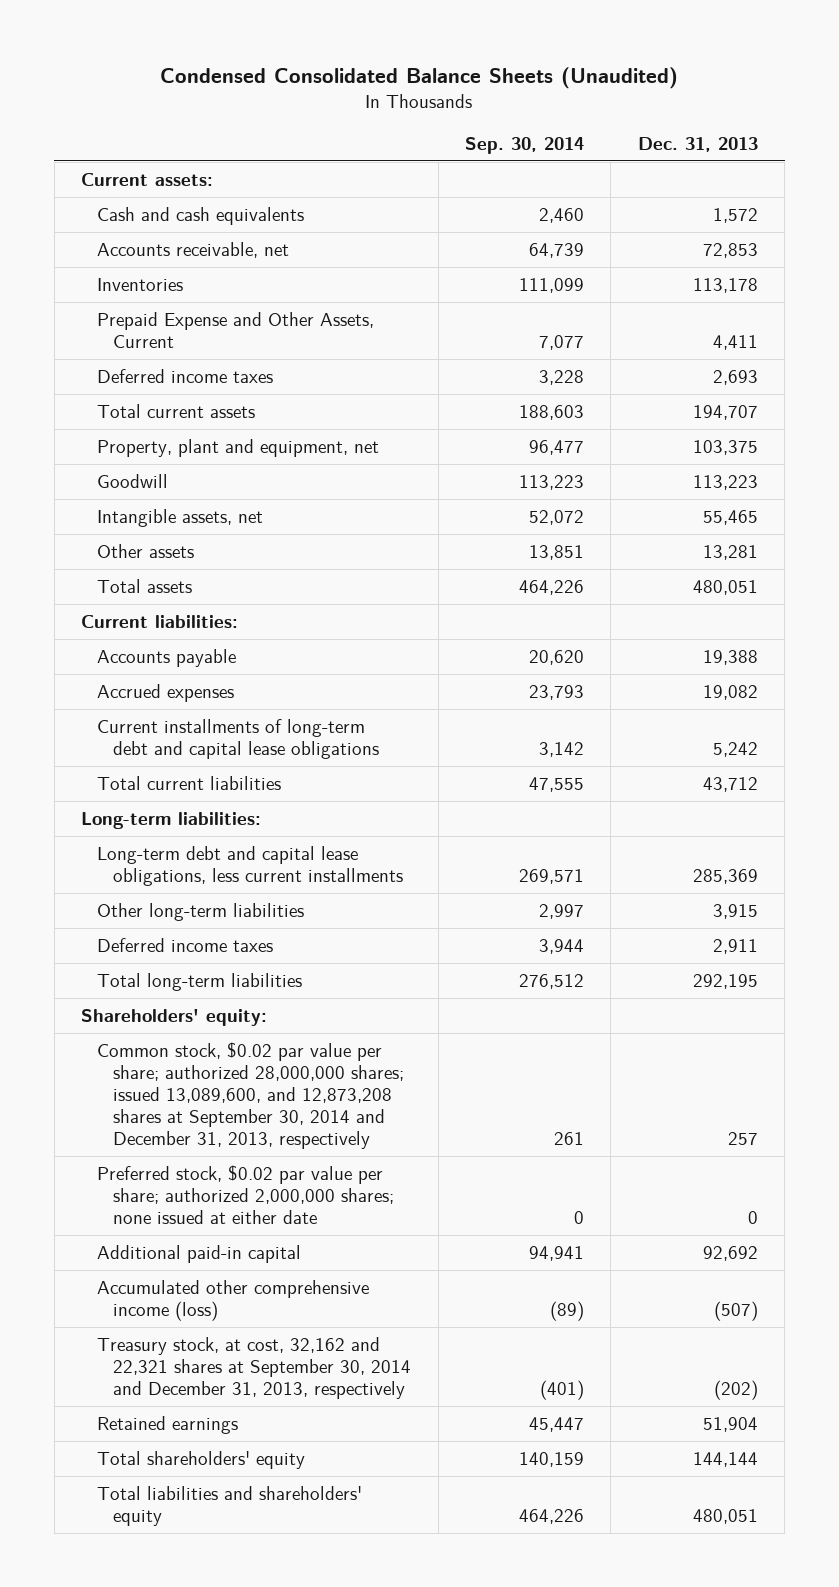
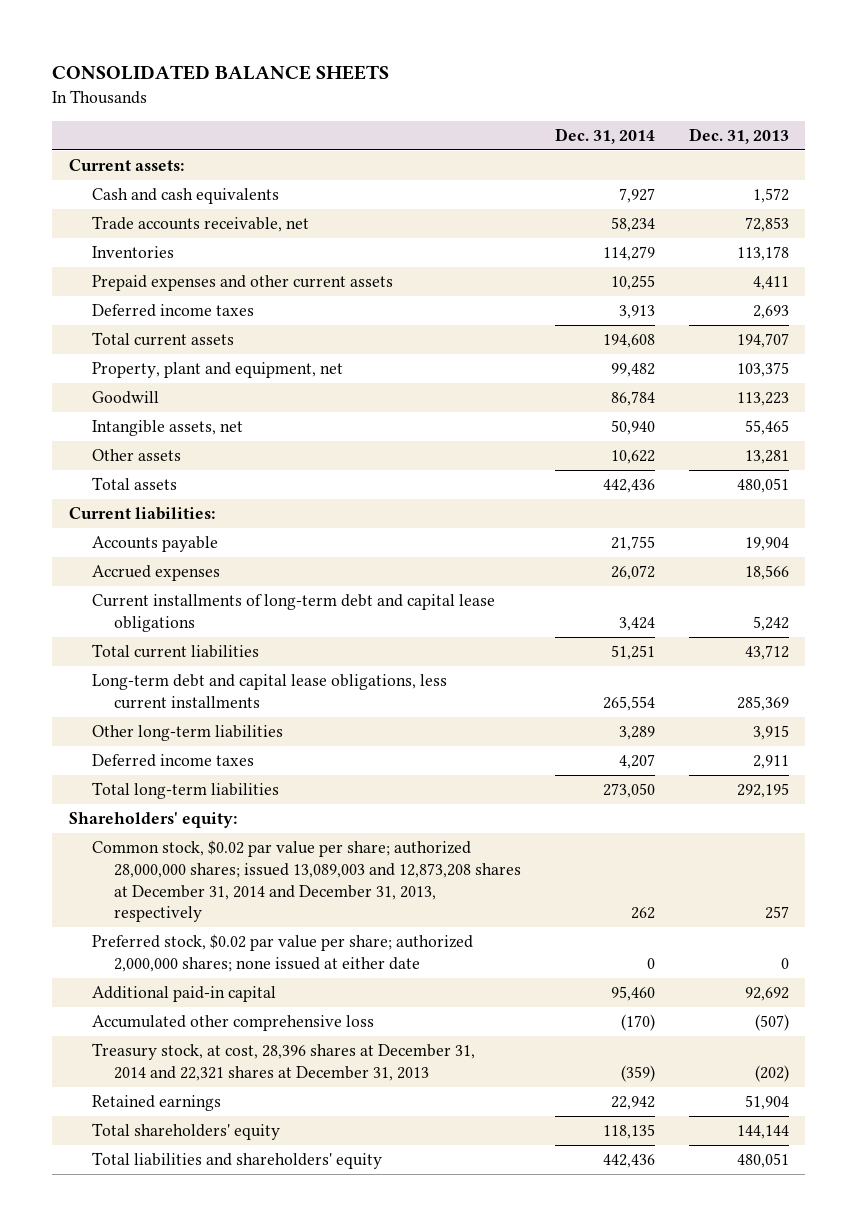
- Condensed Consolidated Balance Sheets (Unaudited)
+ CONSOLIDATED BALANCE SHEETS
- | Sep. 30, 2014 | Dec. 31, 2013
+ | Dec. 31, 2014 | Dec. 31, 2013
- Accounts receivable, net | 64,739 | 72,853
+ Trade accounts receivable, net | 58,234 | 72,853
- Prepaid Expense and Other Assets, Current | 7,077 | 4,411
+ Prepaid expenses and other current assets | 10,255 | 4,411
- Accounts payable | 20,620 | 19,388
- Accrued expenses | 23,793 | 19,082
+ Accounts payable | 21,755 | 19,904
+ Accrued expenses | 26,072 | 18,566
- Long-term liabilities:
- Common stock, $0.02 par value per share; authorized 28,000,000 shares; issued 13,089,600, and 12,873,208 shares at September 30, 2014 and December 31, 2013, respectively | 261 | 257
+ Common stock, $0.02 par value per share; authorized 28,000,000 shares; issued 13,089,003 and 12,873,208 shares at December 31, 2014 and December 31, 2013, respectively | 262 | 257
- Accumulated other comprehensive income (loss) | (89) | (507)
- Treasury stock, at cost, 32,162 and 22,321 shares at September 30, 2014 and December 31, 2013, respectively | (401) | (202)
+ Accumulated other comprehensive loss | (170) | (507)
+ Treasury stock, at cost, 28,396 shares at December 31, 2014 and 22,321 shares at December 31, 2013 | (359) | (202)

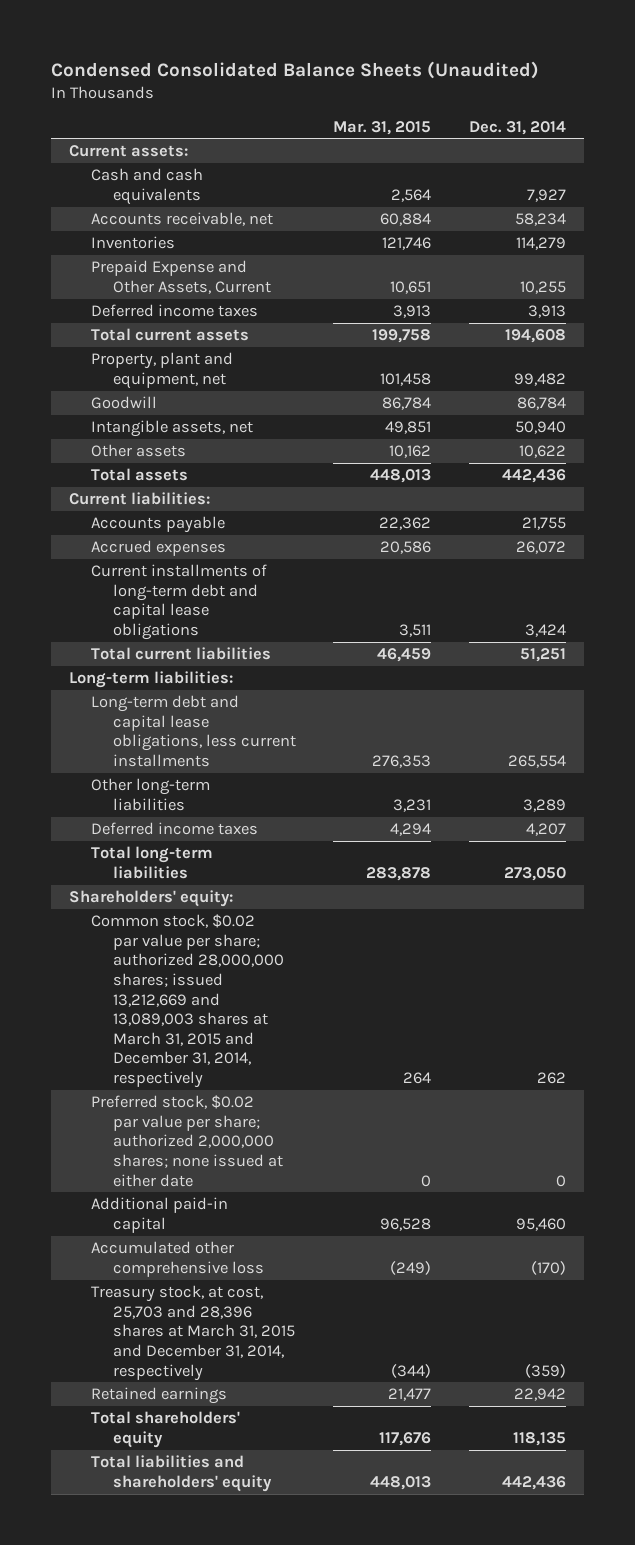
- CONSOLIDATED BALANCE SHEETS
+ Condensed Consolidated Balance Sheets (Unaudited)
- | Dec. 31, 2014 | Dec. 31, 2013
+ | Mar. 31, 2015 | Dec. 31, 2014
- Trade accounts receivable, net | 58,234 | 72,853
+ Accounts receivable, net | 60,884 | 58,234
- Prepaid expenses and other current assets | 10,255 | 4,411
+ Prepaid Expense and Other Assets, Current | 10,651 | 10,255
+ Long-term liabilities:
- Common stock, $0.02 par value per share; authorized 28,000,000 shares; issued 13,089,003 and 12,873,208 shares at December 31, 2014 and December 31, 2013, respectively | 262 | 257
+ Common stock, $0.02 par value per share; authorized 28,000,000 shares; issued 13,212,669 and 13,089,003 shares at March 31, 2015 and December 31, 2014, respectively | 264 | 262
- Treasury stock, at cost, 28,396 shares at December 31, 2014 and 22,321 shares at December 31, 2013 | (359) | (202)
+ Treasury stock, at cost, 25,703 and 28,396 shares at March 31, 2015 and December 31, 2014, respectively | (344) | (359)

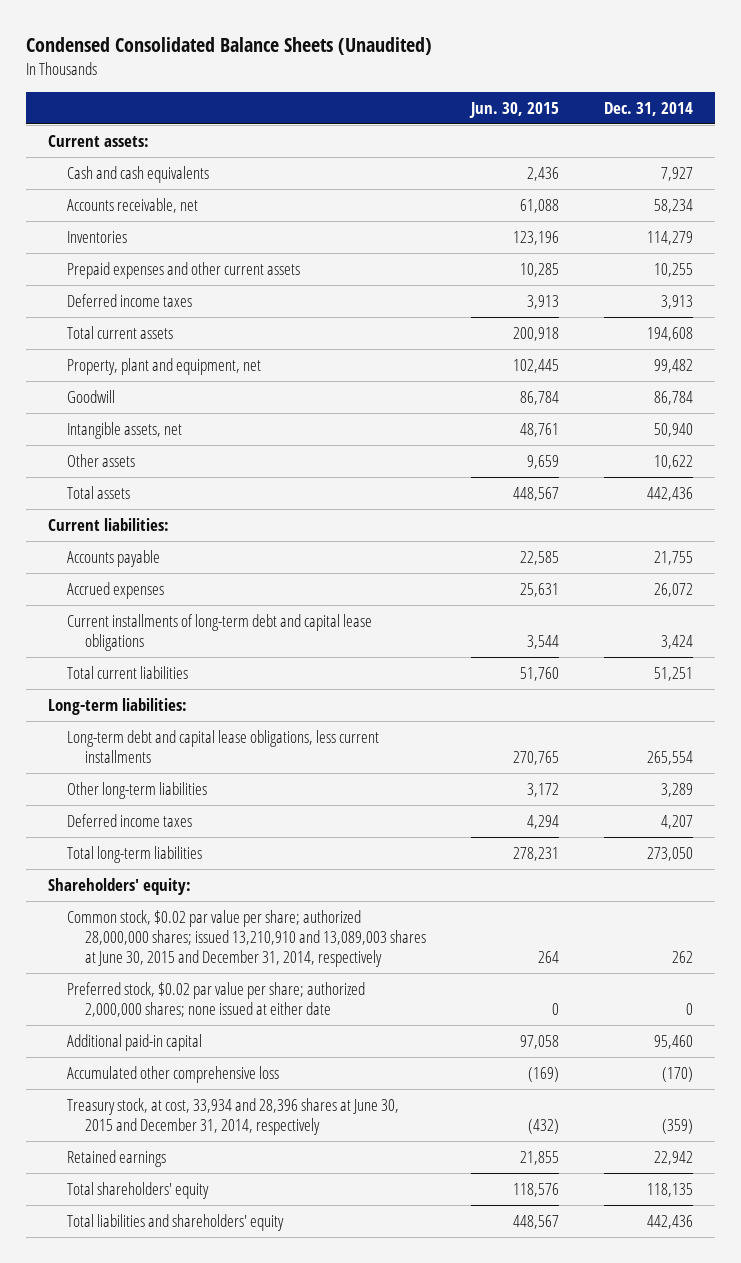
- | Mar. 31, 2015 | Dec. 31, 2014
+ | Jun. 30, 2015 | Dec. 31, 2014
- Prepaid Expense and Other Assets, Current | 10,651 | 10,255
+ Prepaid expenses and other current assets | 10,285 | 10,255
- Common stock, $0.02 par value per share; authorized 28,000,000 shares; issued 13,212,669 and 13,089,003 shares at March 31, 2015 and December 31, 2014, respectively | 264 | 262
+ Common stock, $0.02 par value per share; authorized 28,000,000 shares; issued 13,210,910 and 13,089,003 shares at June 30, 2015 and December 31, 2014, respectively | 264 | 262
- Treasury stock, at cost, 25,703 and 28,396 shares at March 31, 2015 and December 31, 2014, respectively | (344) | (359)
+ Treasury stock, at cost, 33,934 and 28,396 shares at June 30, 2015 and December 31, 2014, respectively | (432) | (359)

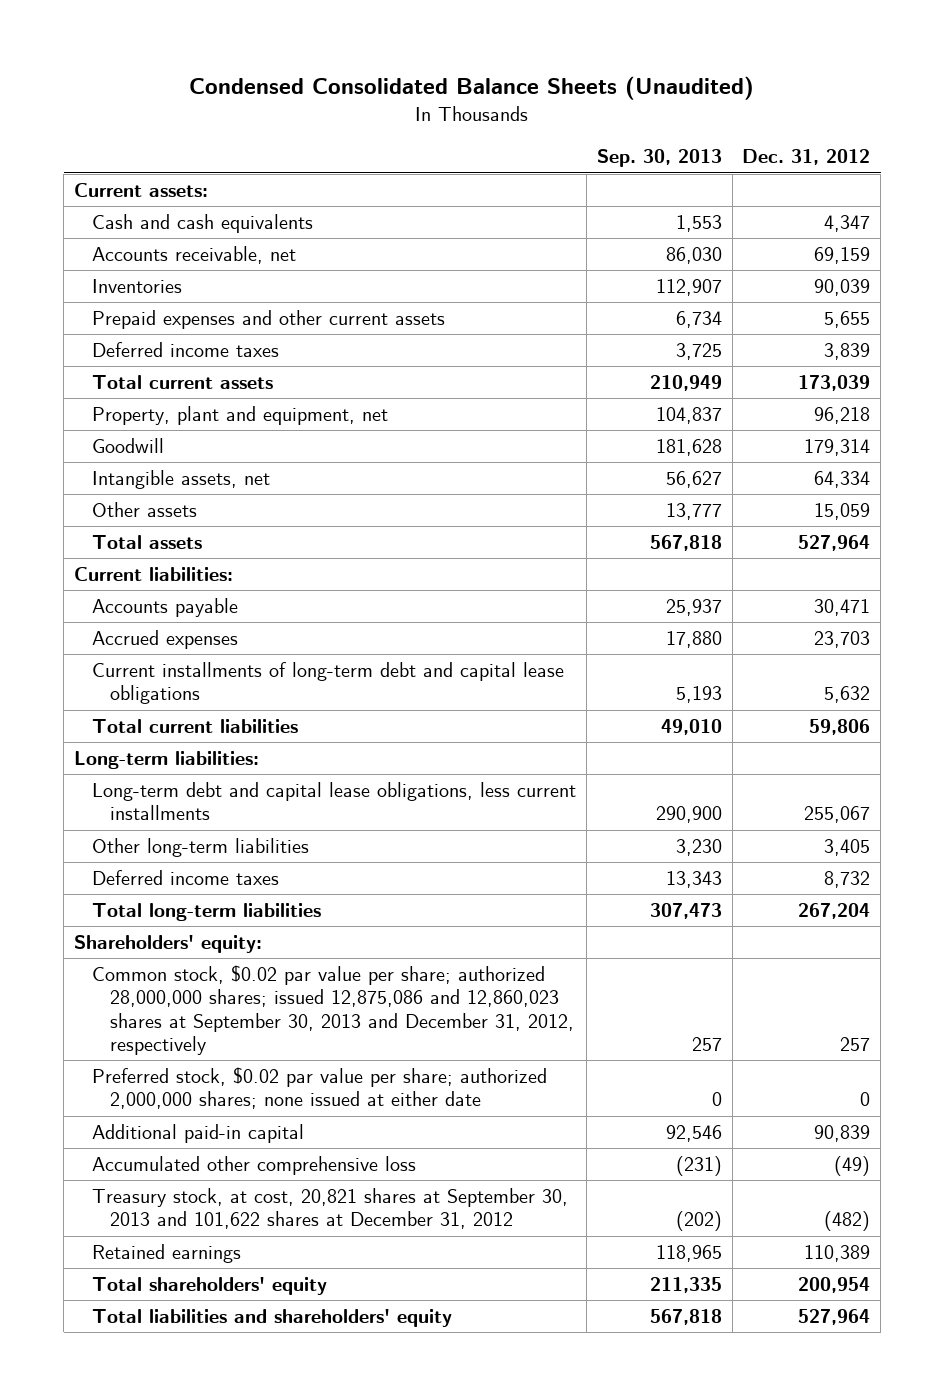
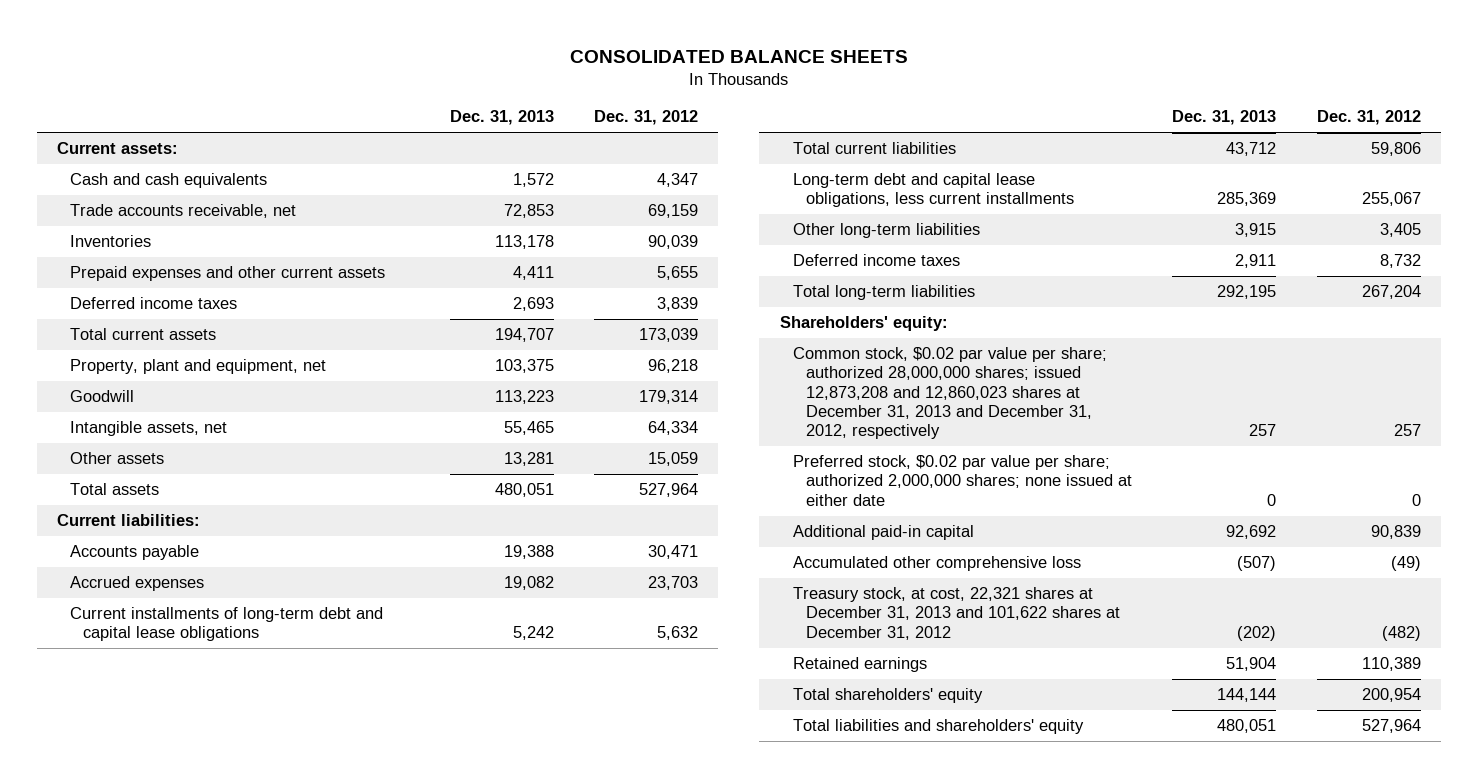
- Condensed Consolidated Balance Sheets (Unaudited)
+ CONSOLIDATED BALANCE SHEETS
- | Sep. 30, 2013 | Dec. 31, 2012
+ | Dec. 31, 2013 | Dec. 31, 2012
- Accounts receivable, net | 86,030 | 69,159
+ Trade accounts receivable, net | 72,853 | 69,159
- Long-term liabilities:
- Common stock, $0.02 par value per share; authorized 28,000,000 shares; issued 12,875,086 and 12,860,023 shares at September 30, 2013 and December 31, 2012, respectively | 257 | 257
+ Common stock, $0.02 par value per share; authorized 28,000,000 shares; issued 12,873,208 and 12,860,023 shares at December 31, 2013 and December 31, 2012, respectively | 257 | 257
- Treasury stock, at cost, 20,821 shares at September 30, 2013 and 101,622 shares at December 31, 2012 | (202) | (482)
+ Treasury stock, at cost, 22,321 shares at December 31, 2013 and 101,622 shares at December 31, 2012 | (202) | (482)

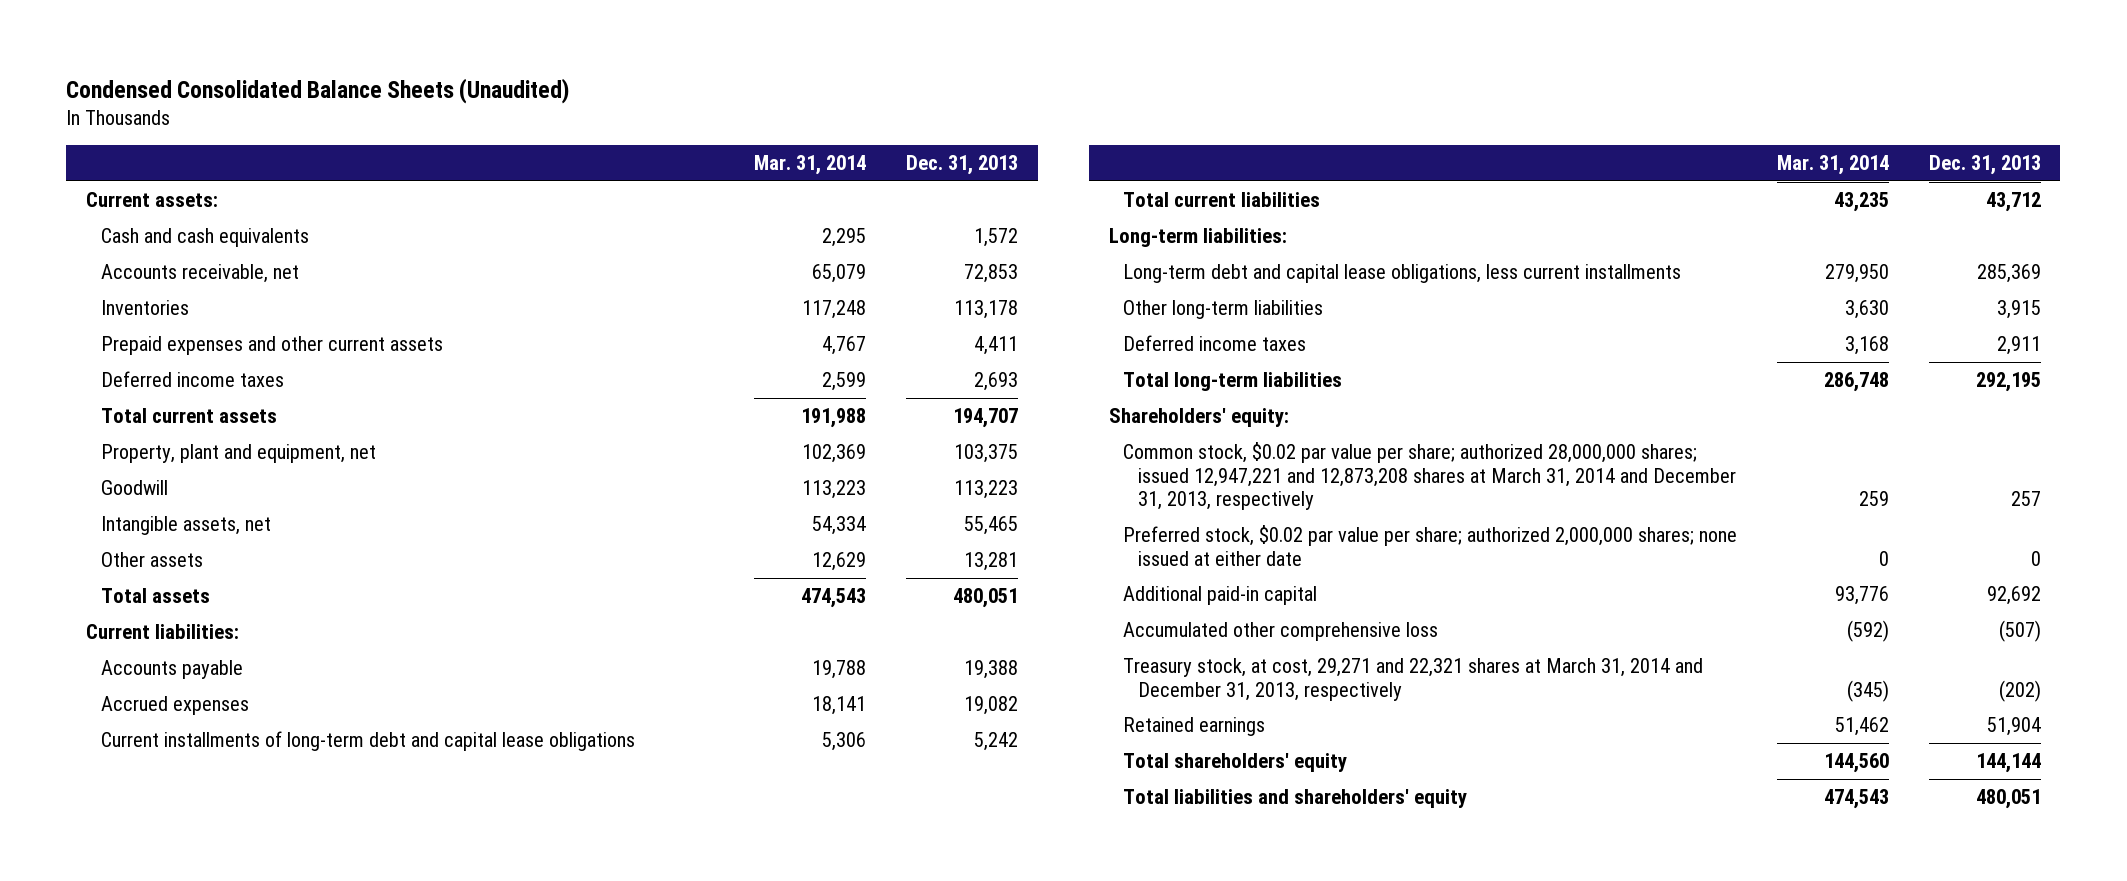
- CONSOLIDATED BALANCE SHEETS
+ Condensed Consolidated Balance Sheets (Unaudited)
- | Dec. 31, 2013 | Dec. 31, 2012
+ | Mar. 31, 2014 | Dec. 31, 2013
- Trade accounts receivable, net | 72,853 | 69,159
+ Accounts receivable, net | 65,079 | 72,853
+ Long-term liabilities:
- Common stock, $0.02 par value per share; authorized 28,000,000 shares; issued 12,873,208 and 12,860,023 shares at December 31, 2013 and December 31, 2012, respectively | 257 | 257
+ Common stock, $0.02 par value per share; authorized 28,000,000 shares; issued 12,947,221 and 12,873,208 shares at March 31, 2014 and December 31, 2013, respectively | 259 | 257
- Treasury stock, at cost, 22,321 shares at December 31, 2013 and 101,622 shares at December 31, 2012 | (202) | (482)
+ Treasury stock, at cost, 29,271 and 22,321 shares at March 31, 2014 and December 31, 2013, respectively | (345) | (202)

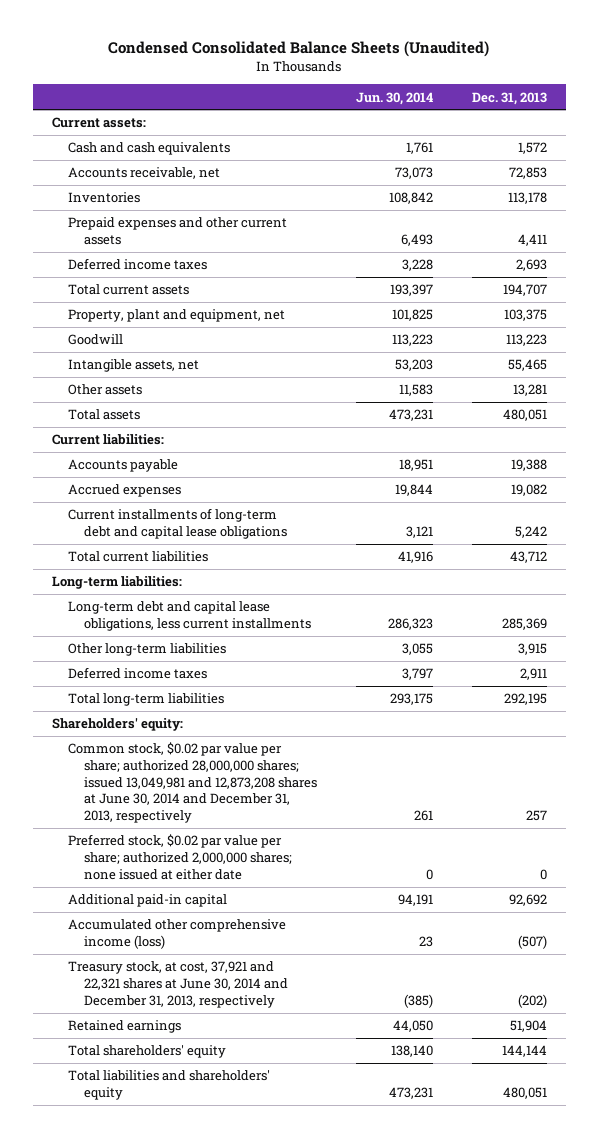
- | Mar. 31, 2014 | Dec. 31, 2013
+ | Jun. 30, 2014 | Dec. 31, 2013
- Common stock, $0.02 par value per share; authorized 28,000,000 shares; issued 12,947,221 and 12,873,208 shares at March 31, 2014 and December 31, 2013, respectively | 259 | 257
+ Common stock, $0.02 par value per share; authorized 28,000,000 shares; issued 13,049,981 and 12,873,208 shares at June 30, 2014 and December 31, 2013, respectively | 261 | 257
- Accumulated other comprehensive loss | (592) | (507)
- Treasury stock, at cost, 29,271 and 22,321 shares at March 31, 2014 and December 31, 2013, respectively | (345) | (202)
+ Accumulated other comprehensive income (loss) | 23 | (507)
+ Treasury stock, at cost, 37,921 and 22,321 shares at June 30, 2014 and December 31, 2013, respectively | (385) | (202)

